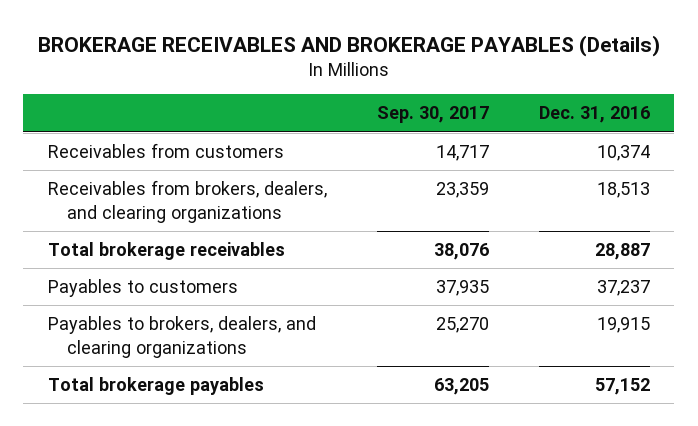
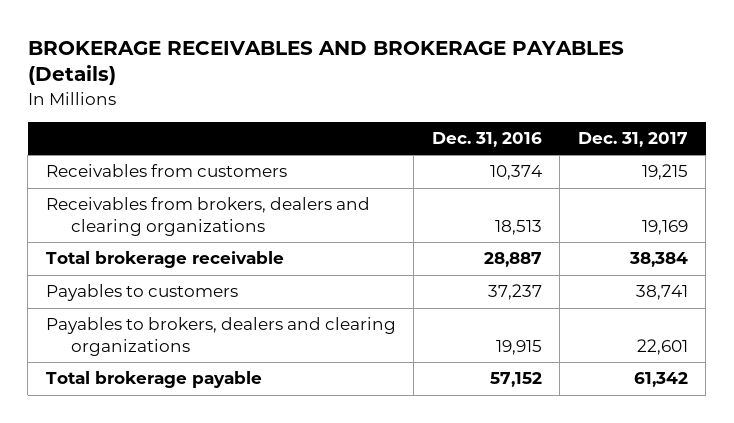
- | Sep. 30, 2017 | Dec. 31, 2016
+ | Dec. 31, 2016 | Dec. 31, 2017
- Receivables from brokers, dealers, and clearing organizations | 23,359 | 18,513
- Total brokerage receivables | 38,076 | 28,887
+ Receivables from brokers, dealers and clearing organizations | 18,513 | 19,169
+ Total brokerage receivable | 28,887 | 38,384
- Payables to brokers, dealers, and clearing organizations | 25,270 | 19,915
- Total brokerage payables | 63,205 | 57,152
+ Payables to brokers, dealers and clearing organizations | 19,915 | 22,601
+ Total brokerage payable | 57,152 | 61,342

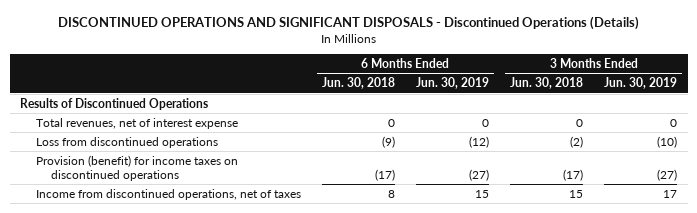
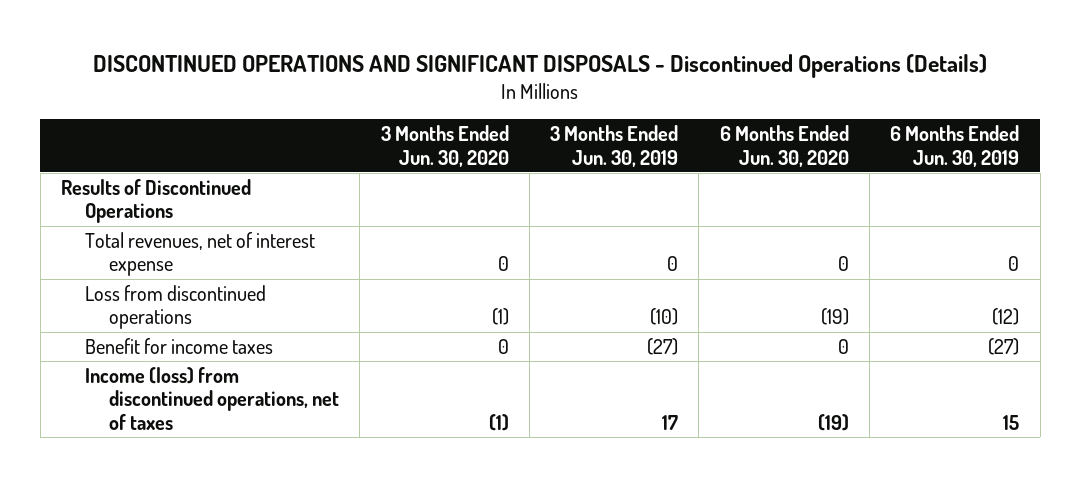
- | 6 Months Ended Jun. 30, 2018 | 6 Months Ended Jun. 30, 2019 | 3 Months Ended Jun. 30, 2018 | 3 Months Ended Jun. 30, 2019
+ | 3 Months Ended Jun. 30, 2020 | 3 Months Ended Jun. 30, 2019 | 6 Months Ended Jun. 30, 2020 | 6 Months Ended Jun. 30, 2019
- Provision (benefit) for income taxes on discontinued operations | (17) | (27) | (17) | (27)
- Income from discontinued operations, net of taxes | 8 | 15 | 15 | 17
+ Benefit for income taxes | 0 | (27) | 0 | (27)
+ Income (loss) from discontinued operations, net of taxes | (1) | 17 | (19) | 15

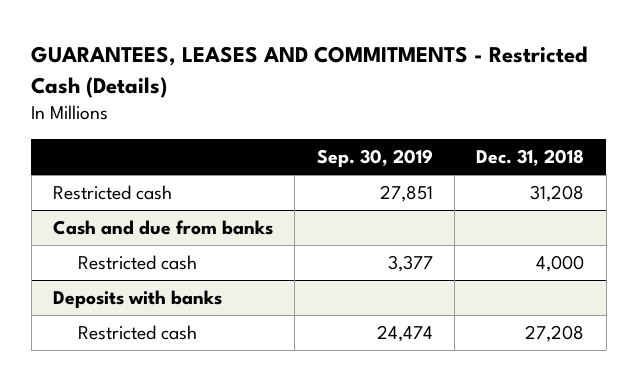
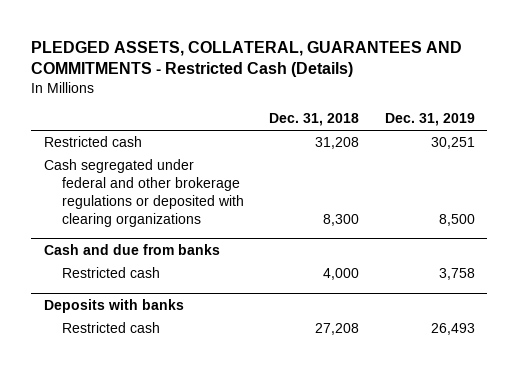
- GUARANTEES, LEASES AND COMMITMENTS - Restricted Cash (Details)
+ PLEDGED ASSETS, COLLATERAL, GUARANTEES AND COMMITMENTS - Restricted Cash (Details)
- | Sep. 30, 2019 | Dec. 31, 2018
+ | Dec. 31, 2018 | Dec. 31, 2019
+ Cash segregated under federal and other brokerage regulations or deposited with clearing organizations | 8,300 | 8,500

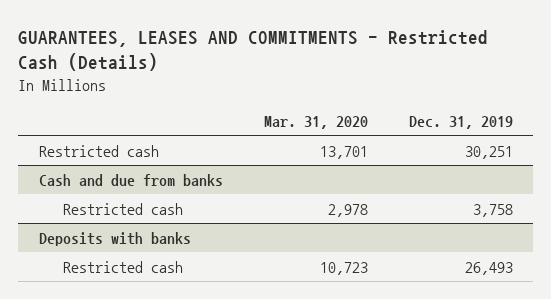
- PLEDGED ASSETS, COLLATERAL, GUARANTEES AND COMMITMENTS - Restricted Cash (Details)
+ GUARANTEES, LEASES AND COMMITMENTS - Restricted Cash (Details)
- | Dec. 31, 2018 | Dec. 31, 2019
+ | Mar. 31, 2020 | Dec. 31, 2019
- Cash segregated under federal and other brokerage regulations or deposited with clearing organizations | 8,300 | 8,500

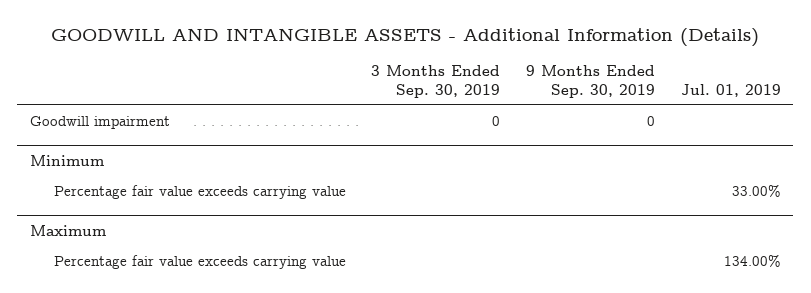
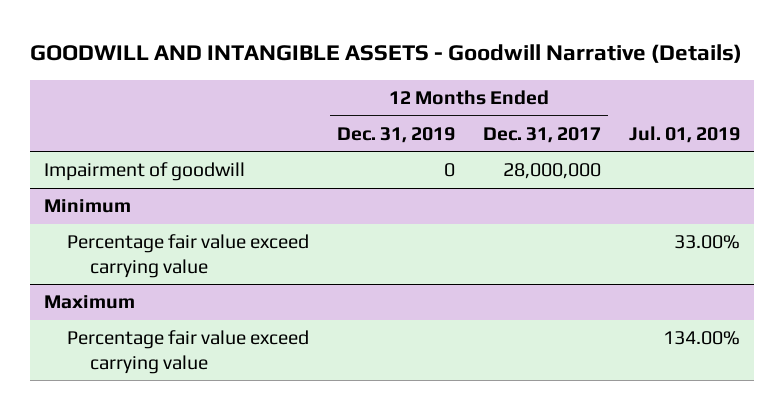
- GOODWILL AND INTANGIBLE ASSETS - Additional Information (Details)
+ GOODWILL AND INTANGIBLE ASSETS - Goodwill Narrative (Details)
- | 3 Months Ended Sep. 30, 2019 | 9 Months Ended Sep. 30, 2019 | Jul. 01, 2019
+ | 12 Months Ended Dec. 31, 2019 | 12 Months Ended Dec. 31, 2017 | Jul. 01, 2019
- Goodwill impairment | 0 | 0 |
+ Impairment of goodwill | 0 | 28,000,000 |
@ Minimum
- Percentage fair value exceeds carrying value | | | 33.00%
+ Percentage fair value exceed carrying value | | | 33.00%
@ Maximum
- Percentage fair value exceeds carrying value | | | 134.00%
+ Percentage fair value exceed carrying value | | | 134.00%

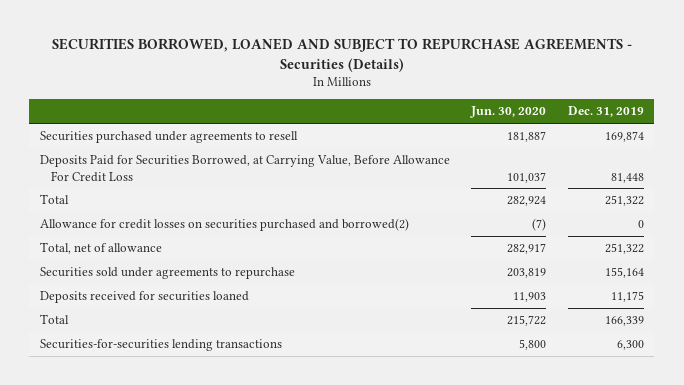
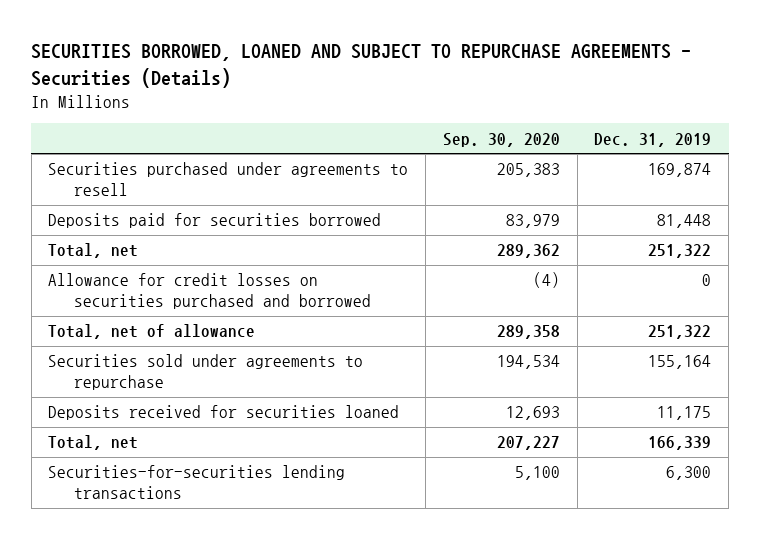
- | Jun. 30, 2020 | Dec. 31, 2019
+ | Sep. 30, 2020 | Dec. 31, 2019
- Deposits Paid for Securities Borrowed, at Carrying Value, Before Allowance For Credit Loss | 101,037 | 81,448
- Total | 282,924 | 251,322
- Allowance for credit losses on securities purchased and borrowed(2) | (7) | 0
+ Deposits paid for securities borrowed | 83,979 | 81,448
+ Total, net | 289,362 | 251,322
+ Allowance for credit losses on securities purchased and borrowed | (4) | 0
- Total | 215,722 | 166,339
+ Total, net | 207,227 | 166,339

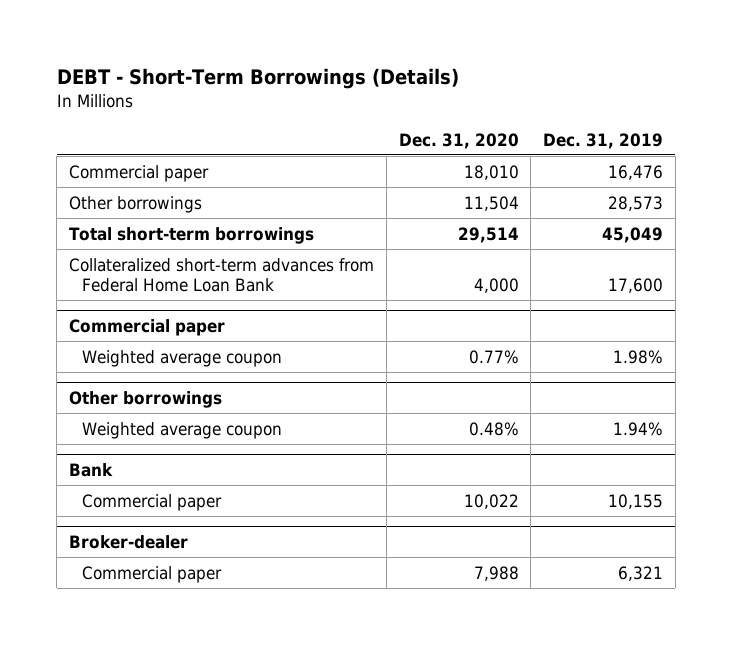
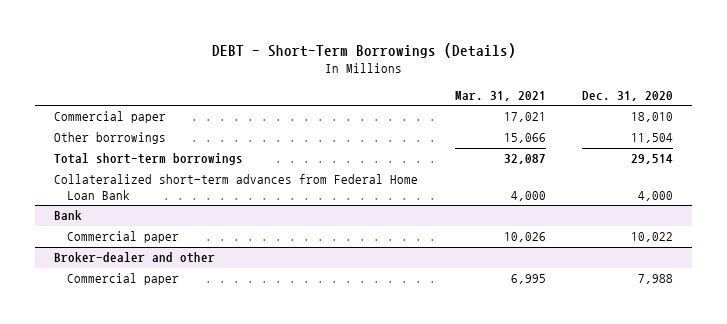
- | Dec. 31, 2020 | Dec. 31, 2019
+ | Mar. 31, 2021 | Dec. 31, 2020
- Commercial paper
- Weighted average coupon | 0.77% | 1.98%
- Other borrowings
- Weighted average coupon | 0.48% | 1.94%
- Broker-dealer
+ Broker-dealer and other

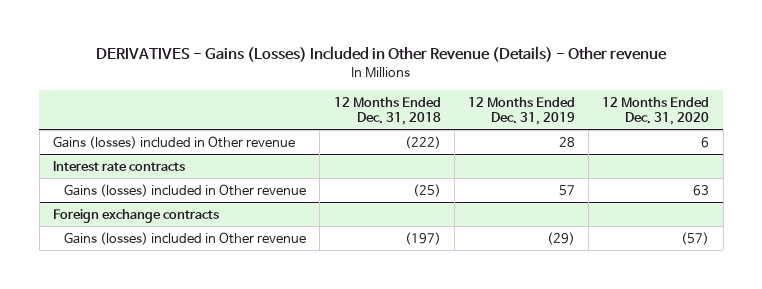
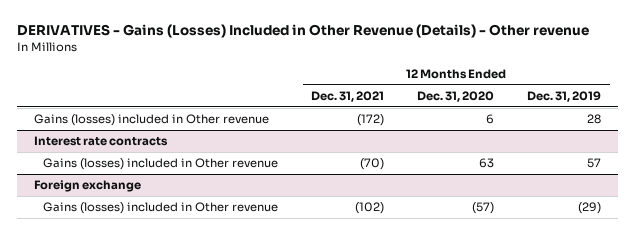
- | 12 Months Ended Dec. 31, 2018 | 12 Months Ended Dec. 31, 2019 | 12 Months Ended Dec. 31, 2020
+ | 12 Months Ended Dec. 31, 2021 | 12 Months Ended Dec. 31, 2020 | 12 Months Ended Dec. 31, 2019
- Foreign exchange contracts
+ Foreign exchange

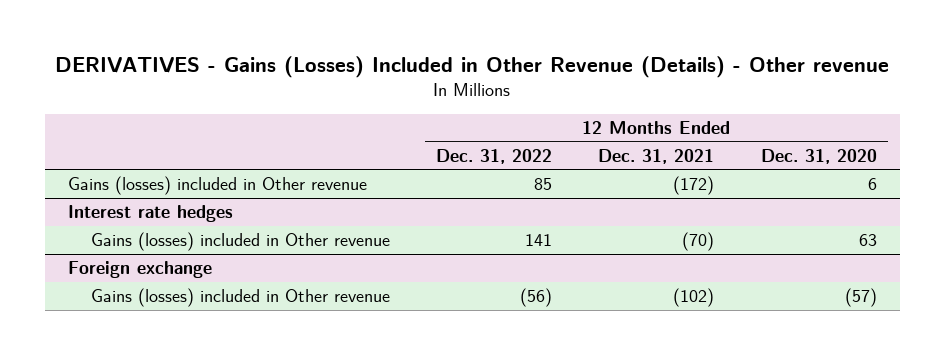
- | 12 Months Ended Dec. 31, 2021 | 12 Months Ended Dec. 31, 2020 | 12 Months Ended Dec. 31, 2019
+ | 12 Months Ended Dec. 31, 2022 | 12 Months Ended Dec. 31, 2021 | 12 Months Ended Dec. 31, 2020
- Interest rate contracts
+ Interest rate hedges

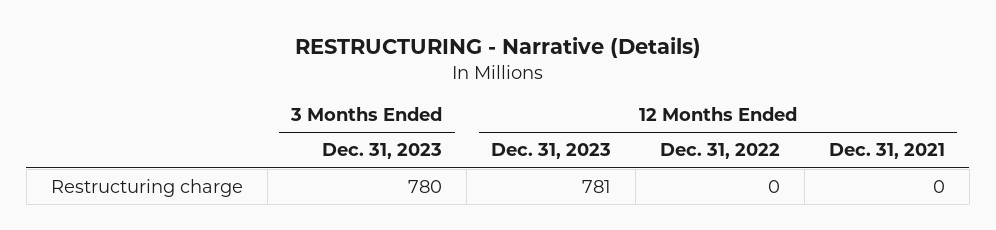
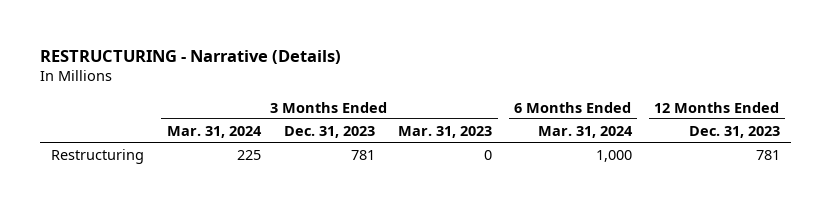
- | 3 Months Ended Dec. 31, 2023 | 12 Months Ended Dec. 31, 2023 | 12 Months Ended Dec. 31, 2022 | 12 Months Ended Dec. 31, 2021
+ | 3 Months Ended Mar. 31, 2024 | 3 Months Ended Dec. 31, 2023 | 3 Months Ended Mar. 31, 2023 | 6 Months Ended Mar. 31, 2024 | 12 Months Ended Dec. 31, 2023
- Restructuring charge | 780 | 781 | 0 | 0
+ Restructuring | 225 | 781 | 0 | 1,000 | 781

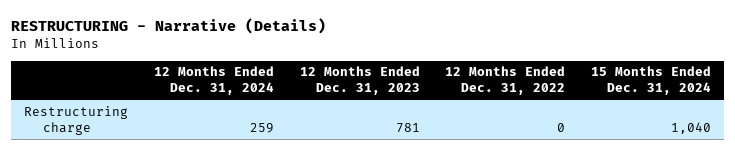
- | 3 Months Ended Mar. 31, 2024 | 3 Months Ended Dec. 31, 2023 | 3 Months Ended Mar. 31, 2023 | 6 Months Ended Mar. 31, 2024 | 12 Months Ended Dec. 31, 2023
+ | 12 Months Ended Dec. 31, 2024 | 12 Months Ended Dec. 31, 2023 | 12 Months Ended Dec. 31, 2022 | 15 Months Ended Dec. 31, 2024
- Restructuring | 225 | 781 | 0 | 1,000 | 781
+ Restructuring charge | 259 | 781 | 0 | 1,040

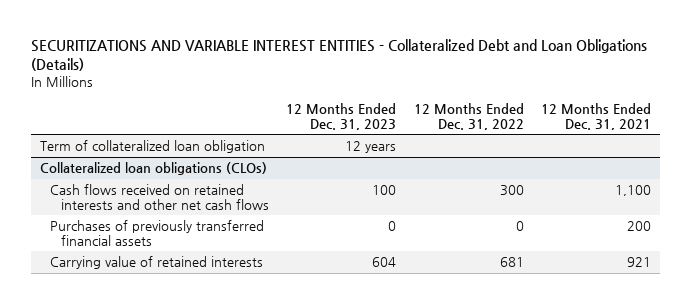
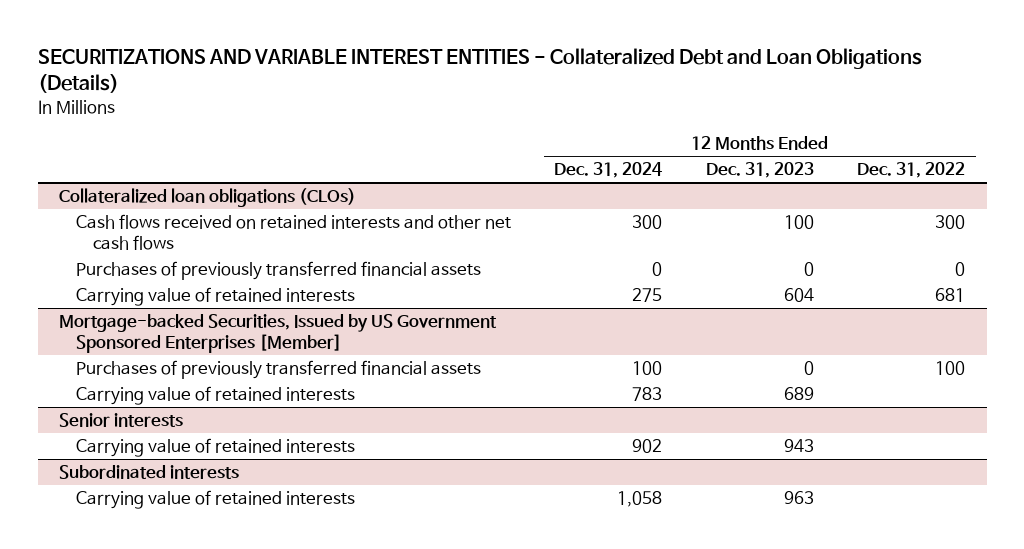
- | 12 Months Ended Dec. 31, 2023 | 12 Months Ended Dec. 31, 2022 | 12 Months Ended Dec. 31, 2021
+ | 12 Months Ended Dec. 31, 2024 | 12 Months Ended Dec. 31, 2023 | 12 Months Ended Dec. 31, 2022
- Term of collateralized loan obligation | 12 years | |
+ Mortgage-backed Securities, Issued by US Government Sponsored Enterprises [Member]
+ Purchases of previously transferred financial assets | 100 | 0 | 100
+ Carrying value of retained interests | 783 | 689 |
+ Senior interests
+ Carrying value of retained interests | 902 | 943 |
+ Subordinated interests
+ Carrying value of retained interests | 1,058 | 963 |

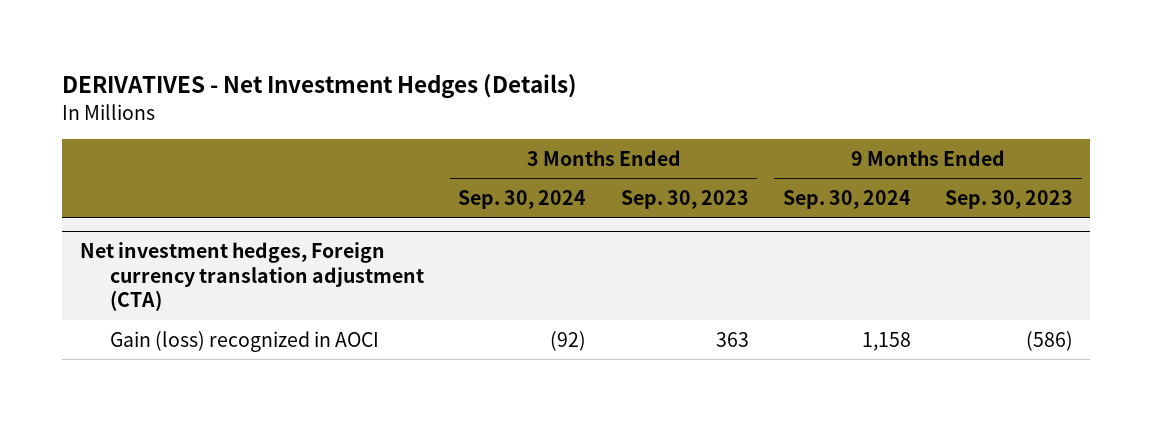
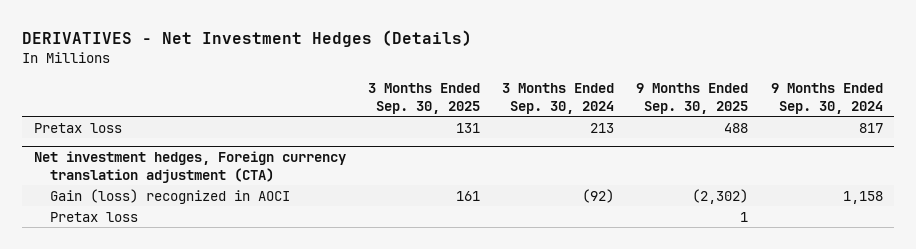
- | 3 Months Ended Sep. 30, 2024 | 3 Months Ended Sep. 30, 2023 | 9 Months Ended Sep. 30, 2024 | 9 Months Ended Sep. 30, 2023
+ | 3 Months Ended Sep. 30, 2025 | 3 Months Ended Sep. 30, 2024 | 9 Months Ended Sep. 30, 2025 | 9 Months Ended Sep. 30, 2024
+ Pretax loss | 131 | 213 | 488 | 817
@ Net investment hedges, Foreign currency translation adjustment (CTA)
+ Pretax loss | | | 1 |

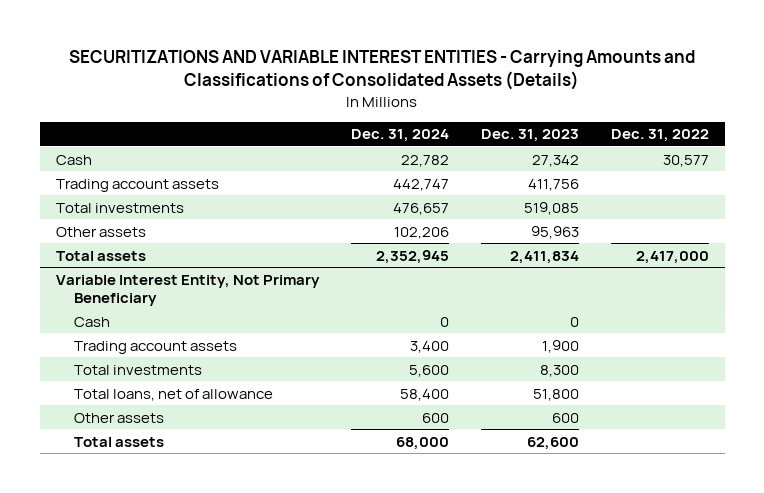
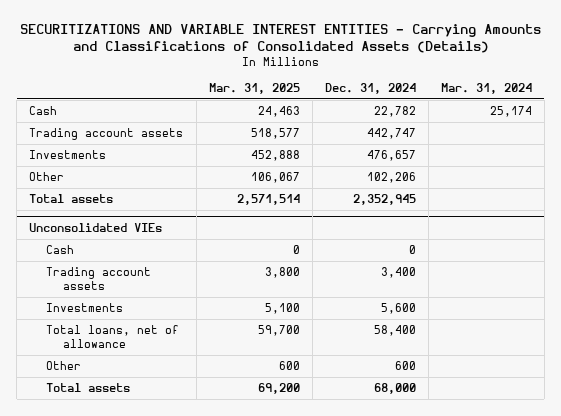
- | Dec. 31, 2024 | Dec. 31, 2023 | Dec. 31, 2022
+ | Mar. 31, 2025 | Dec. 31, 2024 | Mar. 31, 2024
- Total investments | 476,657 | 519,085 |
- Other assets | 102,206 | 95,963 |
+ Investments | 452,888 | 476,657 |
+ Other | 106,067 | 102,206 |
- Variable Interest Entity, Not Primary Beneficiary
+ Unconsolidated VIEs
- Total investments | 5,600 | 8,300 |
+ Investments | 5,100 | 5,600 |
- Other assets | 600 | 600 |
+ Other | 600 | 600 |

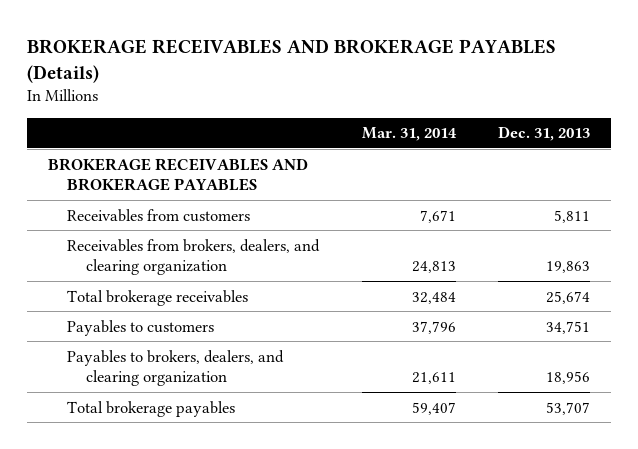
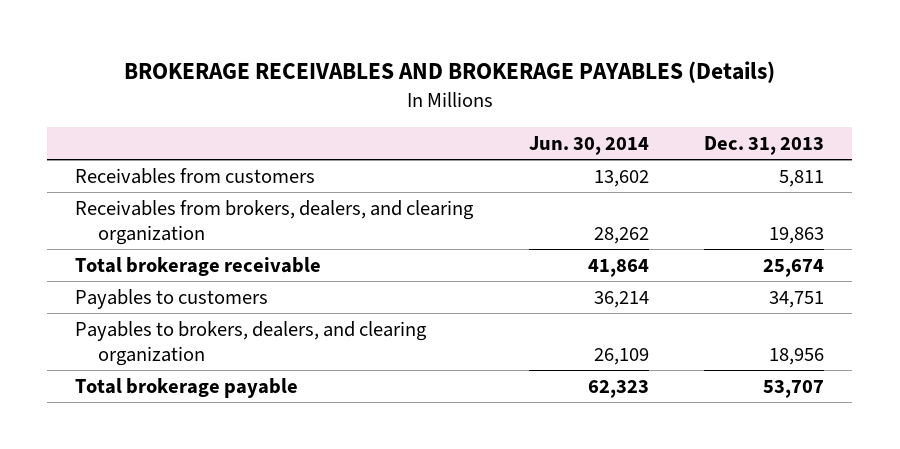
- | Mar. 31, 2014 | Dec. 31, 2013
+ | Jun. 30, 2014 | Dec. 31, 2013
- BROKERAGE RECEIVABLES AND BROKERAGE PAYABLES
- Total brokerage receivables | 32,484 | 25,674
+ Total brokerage receivable | 41,864 | 25,674
- Total brokerage payables | 59,407 | 53,707
+ Total brokerage payable | 62,323 | 53,707

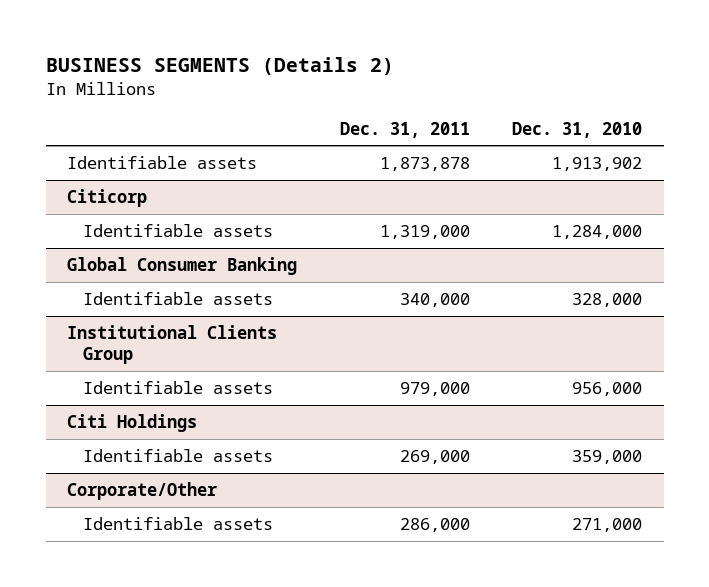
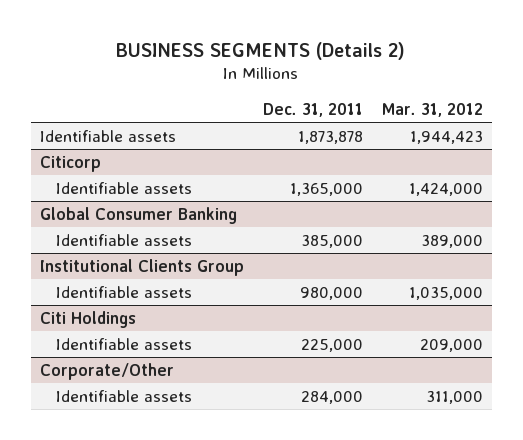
- | Dec. 31, 2011 | Dec. 31, 2010
+ | Dec. 31, 2011 | Mar. 31, 2012
@ Citicorp
- Identifiable assets | 1,319,000 | 1,284,000
+ Identifiable assets | 1,365,000 | 1,424,000
@ Global Consumer Banking
- Identifiable assets | 340,000 | 328,000
+ Identifiable assets | 385,000 | 389,000
@ Institutional Clients Group
- Identifiable assets | 979,000 | 956,000
+ Identifiable assets | 980,000 | 1,035,000
@ Citi Holdings
- Identifiable assets | 269,000 | 359,000
+ Identifiable assets | 225,000 | 209,000
@ Corporate/Other
- Identifiable assets | 286,000 | 271,000
+ Identifiable assets | 284,000 | 311,000

